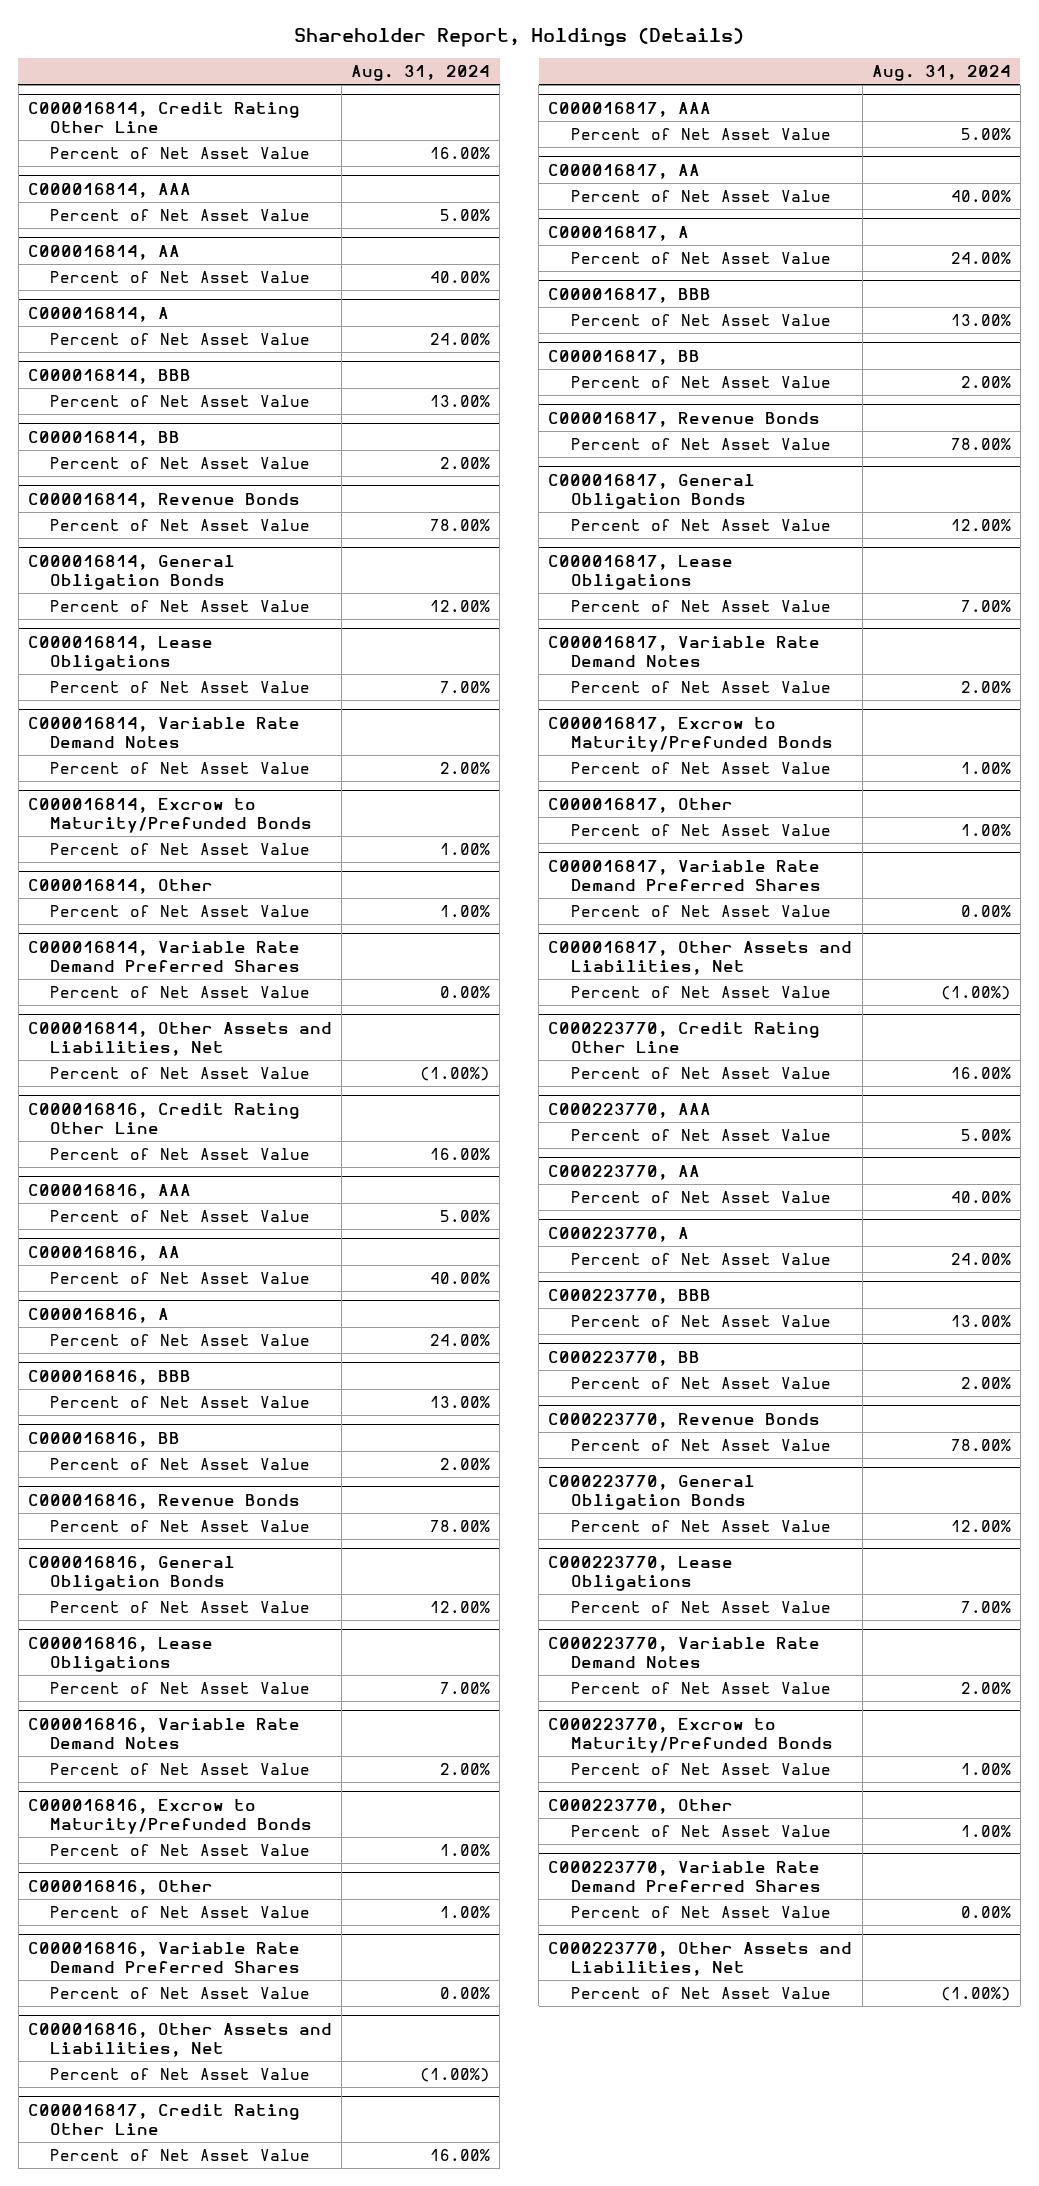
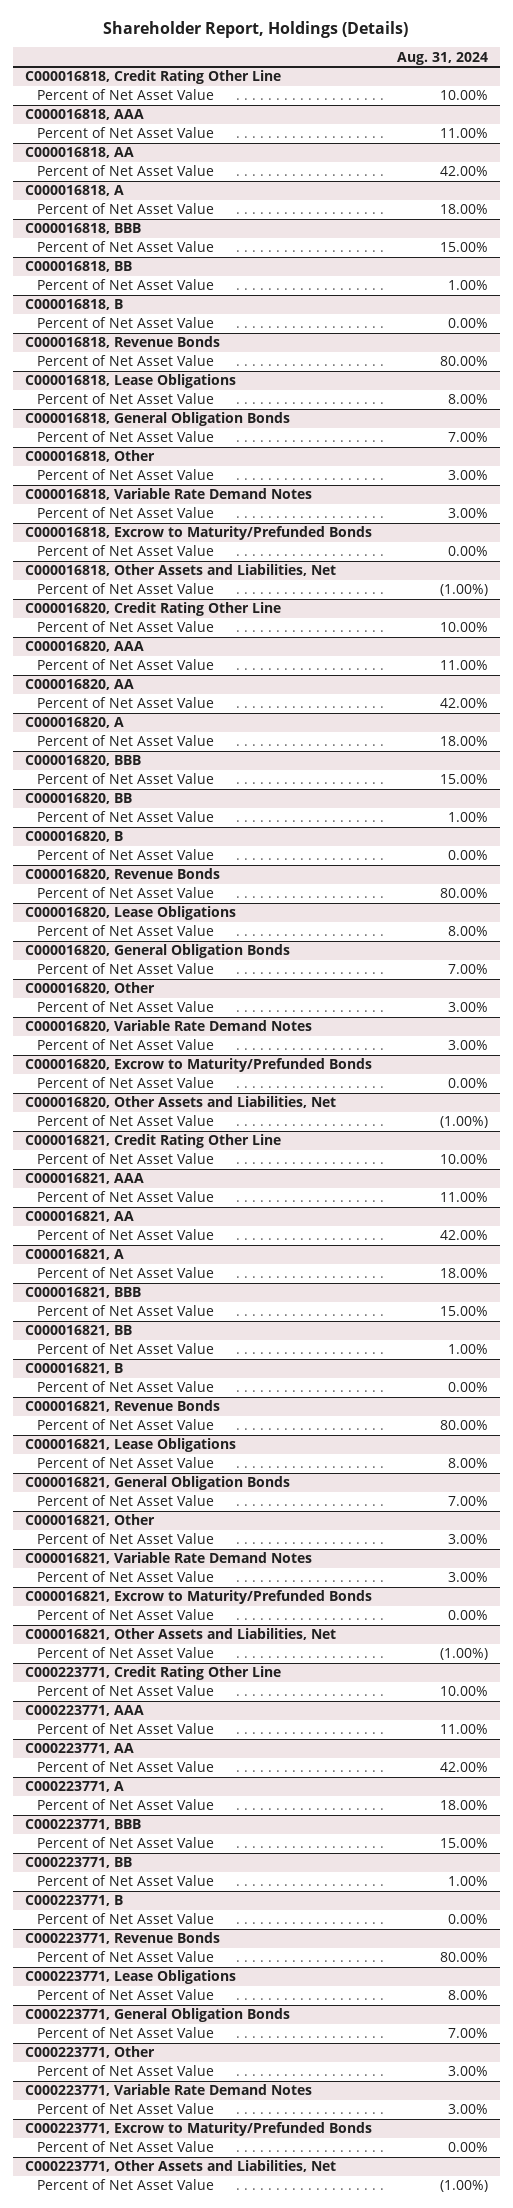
- C000016814, Credit Rating Other Line
- Percent of Net Asset Value | 16.00%
- C000016814, AAA
- Percent of Net Asset Value | 5.00%
- C000016814, AA
- Percent of Net Asset Value | 40.00%
- C000016814, A
- Percent of Net Asset Value | 24.00%
- C000016814, BBB
- Percent of Net Asset Value | 13.00%
- C000016814, BB
- Percent of Net Asset Value | 2.00%
- C000016814, Revenue Bonds
- Percent of Net Asset Value | 78.00%
- C000016814, General Obligation Bonds
- Percent of Net Asset Value | 12.00%
- C000016814, Lease Obligations
- Percent of Net Asset Value | 7.00%
- C000016814, Variable Rate Demand Notes
- Percent of Net Asset Value | 2.00%
- C000016814, Excrow to Maturity/Prefunded Bonds
- Percent of Net Asset Value | 1.00%
- C000016814, Other
+ C000016818, Credit Rating Other Line
+ Percent of Net Asset Value | 10.00%
+ C000016818, AAA
+ Percent of Net Asset Value | 11.00%
+ C000016818, AA
+ Percent of Net Asset Value | 42.00%
+ C000016818, A
+ Percent of Net Asset Value | 18.00%
+ C000016818, BBB
+ Percent of Net Asset Value | 15.00%
+ C000016818, BB
- C000016814, Variable Rate Demand Preferred Shares
+ C000016818, B
- C000016814, Other Assets and Liabilities, Net
- Percent of Net Asset Value | (1.00%)
- C000016816, Credit Rating Other Line
- Percent of Net Asset Value | 16.00%
- C000016816, AAA
- Percent of Net Asset Value | 5.00%
- C000016816, AA
- Percent of Net Asset Value | 40.00%
- C000016816, A
- Percent of Net Asset Value | 24.00%
- C000016816, BBB
- Percent of Net Asset Value | 13.00%
- C000016816, BB
- Percent of Net Asset Value | 2.00%
- C000016816, Revenue Bonds
- Percent of Net Asset Value | 78.00%
- C000016816, General Obligation Bonds
- Percent of Net Asset Value | 12.00%
- C000016816, Lease Obligations
+ C000016818, Revenue Bonds
+ Percent of Net Asset Value | 80.00%
+ C000016818, Lease Obligations
+ Percent of Net Asset Value | 8.00%
+ C000016818, General Obligation Bonds
- C000016816, Variable Rate Demand Notes
- Percent of Net Asset Value | 2.00%
- C000016816, Excrow to Maturity/Prefunded Bonds
- Percent of Net Asset Value | 1.00%
- C000016816, Other
- Percent of Net Asset Value | 1.00%
- C000016816, Variable Rate Demand Preferred Shares
+ C000016818, Other
+ Percent of Net Asset Value | 3.00%
+ C000016818, Variable Rate Demand Notes
+ Percent of Net Asset Value | 3.00%
+ C000016818, Excrow to Maturity/Prefunded Bonds
- C000016816, Other Assets and Liabilities, Net
+ C000016818, Other Assets and Liabilities, Net
- C000016817, Credit Rating Other Line
- Percent of Net Asset Value | 16.00%
- C000016817, AAA
- Percent of Net Asset Value | 5.00%
- C000016817, AA
- Percent of Net Asset Value | 40.00%
- C000016817, A
- Percent of Net Asset Value | 24.00%
- C000016817, BBB
- Percent of Net Asset Value | 13.00%
- C000016817, BB
- Percent of Net Asset Value | 2.00%
- C000016817, Revenue Bonds
- Percent of Net Asset Value | 78.00%
- C000016817, General Obligation Bonds
- Percent of Net Asset Value | 12.00%
- C000016817, Lease Obligations
- Percent of Net Asset Value | 7.00%
- C000016817, Variable Rate Demand Notes
- Percent of Net Asset Value | 2.00%
- C000016817, Excrow to Maturity/Prefunded Bonds
- Percent of Net Asset Value | 1.00%
- C000016817, Other
+ C000016820, Credit Rating Other Line
+ Percent of Net Asset Value | 10.00%
+ C000016820, AAA
+ Percent of Net Asset Value | 11.00%
+ C000016820, AA
+ Percent of Net Asset Value | 42.00%
+ C000016820, A
+ Percent of Net Asset Value | 18.00%
+ C000016820, BBB
+ Percent of Net Asset Value | 15.00%
+ C000016820, BB
- C000016817, Variable Rate Demand Preferred Shares
+ C000016820, B
- C000016817, Other Assets and Liabilities, Net
- Percent of Net Asset Value | (1.00%)
- C000223770, Credit Rating Other Line
- Percent of Net Asset Value | 16.00%
- C000223770, AAA
- Percent of Net Asset Value | 5.00%
- C000223770, AA
- Percent of Net Asset Value | 40.00%
- C000223770, A
- Percent of Net Asset Value | 24.00%
- C000223770, BBB
- Percent of Net Asset Value | 13.00%
- C000223770, BB
- Percent of Net Asset Value | 2.00%
- C000223770, Revenue Bonds
- Percent of Net Asset Value | 78.00%
- C000223770, General Obligation Bonds
- Percent of Net Asset Value | 12.00%
- C000223770, Lease Obligations
+ C000016820, Revenue Bonds
+ Percent of Net Asset Value | 80.00%
+ C000016820, Lease Obligations
+ Percent of Net Asset Value | 8.00%
+ C000016820, General Obligation Bonds
- C000223770, Variable Rate Demand Notes
- Percent of Net Asset Value | 2.00%
- C000223770, Excrow to Maturity/Prefunded Bonds
+ C000016820, Other
+ Percent of Net Asset Value | 3.00%
+ C000016820, Variable Rate Demand Notes
+ Percent of Net Asset Value | 3.00%
+ C000016820, Excrow to Maturity/Prefunded Bonds
+ Percent of Net Asset Value | 0.00%
+ C000016820, Other Assets and Liabilities, Net
+ Percent of Net Asset Value | (1.00%)
+ C000016821, Credit Rating Other Line
+ Percent of Net Asset Value | 10.00%
+ C000016821, AAA
+ Percent of Net Asset Value | 11.00%
+ C000016821, AA
+ Percent of Net Asset Value | 42.00%
+ C000016821, A
+ Percent of Net Asset Value | 18.00%
+ C000016821, BBB
+ Percent of Net Asset Value | 15.00%
+ C000016821, BB
- C000223770, Other
+ C000016821, B
+ Percent of Net Asset Value | 0.00%
+ C000016821, Revenue Bonds
+ Percent of Net Asset Value | 80.00%
+ C000016821, Lease Obligations
+ Percent of Net Asset Value | 8.00%
+ C000016821, General Obligation Bonds
+ Percent of Net Asset Value | 7.00%
+ C000016821, Other
+ Percent of Net Asset Value | 3.00%
+ C000016821, Variable Rate Demand Notes
+ Percent of Net Asset Value | 3.00%
+ C000016821, Excrow to Maturity/Prefunded Bonds
+ Percent of Net Asset Value | 0.00%
+ C000016821, Other Assets and Liabilities, Net
+ Percent of Net Asset Value | (1.00%)
+ C000223771, Credit Rating Other Line
+ Percent of Net Asset Value | 10.00%
+ C000223771, AAA
+ Percent of Net Asset Value | 11.00%
+ C000223771, AA
+ Percent of Net Asset Value | 42.00%
+ C000223771, A
+ Percent of Net Asset Value | 18.00%
+ C000223771, BBB
+ Percent of Net Asset Value | 15.00%
+ C000223771, BB
- C000223770, Variable Rate Demand Preferred Shares
+ C000223771, B
- C000223770, Other Assets and Liabilities, Net
+ C000223771, Revenue Bonds
+ Percent of Net Asset Value | 80.00%
+ C000223771, Lease Obligations
+ Percent of Net Asset Value | 8.00%
+ C000223771, General Obligation Bonds
+ Percent of Net Asset Value | 7.00%
+ C000223771, Other
+ Percent of Net Asset Value | 3.00%
+ C000223771, Variable Rate Demand Notes
+ Percent of Net Asset Value | 3.00%
+ C000223771, Excrow to Maturity/Prefunded Bonds
+ Percent of Net Asset Value | 0.00%
+ C000223771, Other Assets and Liabilities, Net

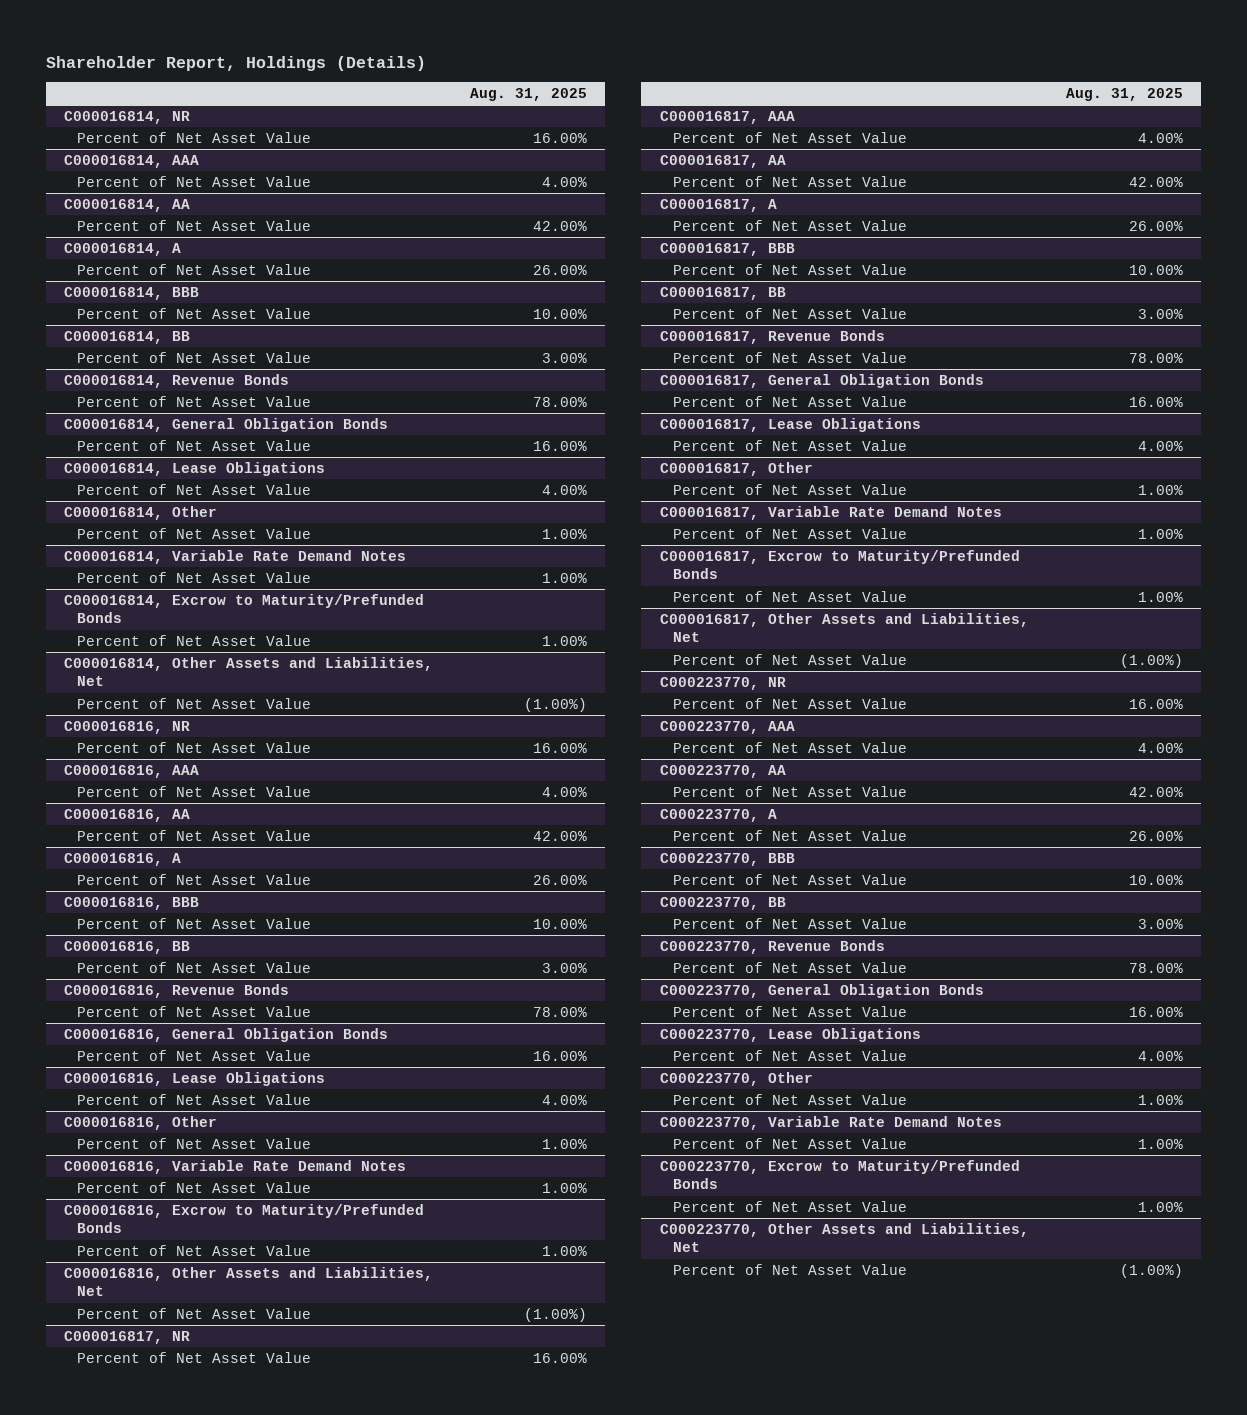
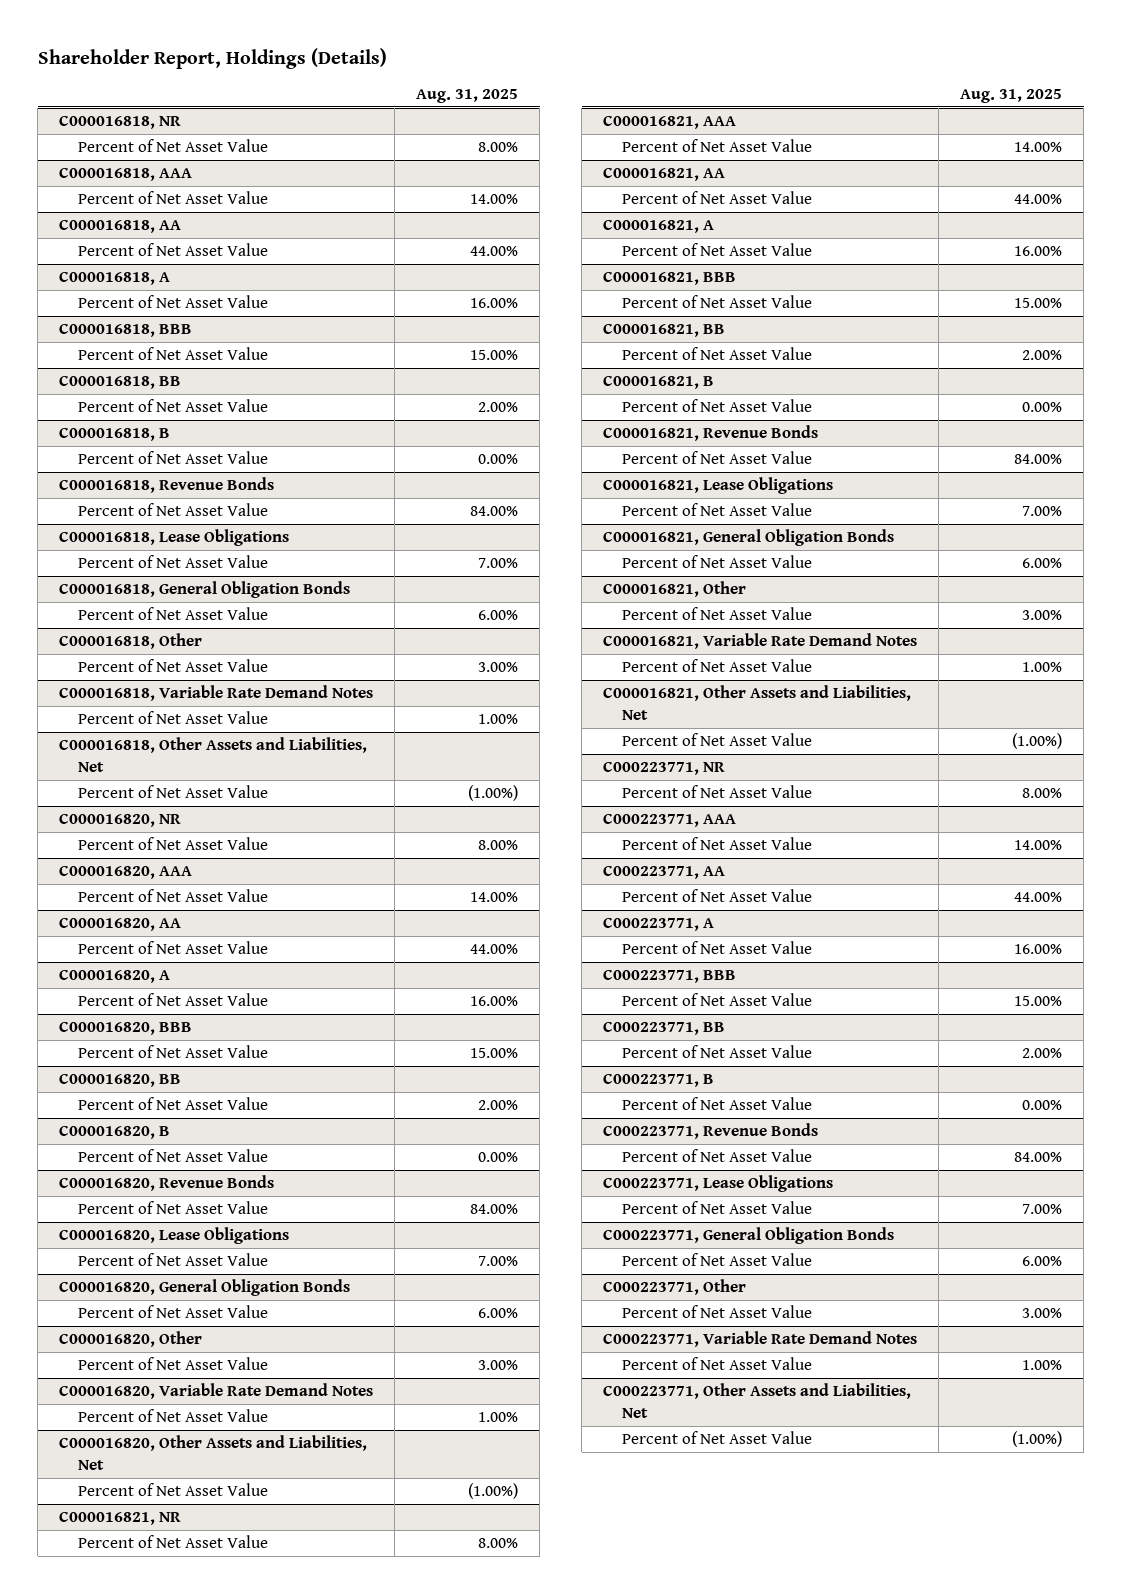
- C000016814, NR
+ C000016818, NR
+ Percent of Net Asset Value | 8.00%
+ C000016818, AAA
+ Percent of Net Asset Value | 14.00%
+ C000016818, AA
+ Percent of Net Asset Value | 44.00%
+ C000016818, A
- C000016814, AAA
- Percent of Net Asset Value | 4.00%
- C000016814, AA
- Percent of Net Asset Value | 42.00%
- C000016814, A
- Percent of Net Asset Value | 26.00%
- C000016814, BBB
- Percent of Net Asset Value | 10.00%
- C000016814, BB
+ C000016818, BBB
+ Percent of Net Asset Value | 15.00%
+ C000016818, BB
+ Percent of Net Asset Value | 2.00%
+ C000016818, B
+ Percent of Net Asset Value | 0.00%
+ C000016818, Revenue Bonds
+ Percent of Net Asset Value | 84.00%
+ C000016818, Lease Obligations
+ Percent of Net Asset Value | 7.00%
+ C000016818, General Obligation Bonds
+ Percent of Net Asset Value | 6.00%
+ C000016818, Other
- C000016814, Revenue Bonds
- Percent of Net Asset Value | 78.00%
- C000016814, General Obligation Bonds
- Percent of Net Asset Value | 16.00%
- C000016814, Lease Obligations
- Percent of Net Asset Value | 4.00%
- C000016814, Other
- Percent of Net Asset Value | 1.00%
- C000016814, Variable Rate Demand Notes
- Percent of Net Asset Value | 1.00%
- C000016814, Excrow to Maturity/Prefunded Bonds
+ C000016818, Variable Rate Demand Notes
- C000016814, Other Assets and Liabilities, Net
+ C000016818, Other Assets and Liabilities, Net
- C000016816, NR
+ C000016820, NR
+ Percent of Net Asset Value | 8.00%
+ C000016820, AAA
+ Percent of Net Asset Value | 14.00%
+ C000016820, AA
+ Percent of Net Asset Value | 44.00%
+ C000016820, A
- C000016816, AAA
- Percent of Net Asset Value | 4.00%
- C000016816, AA
- Percent of Net Asset Value | 42.00%
- C000016816, A
- Percent of Net Asset Value | 26.00%
- C000016816, BBB
- Percent of Net Asset Value | 10.00%
- C000016816, BB
+ C000016820, BBB
+ Percent of Net Asset Value | 15.00%
+ C000016820, BB
+ Percent of Net Asset Value | 2.00%
+ C000016820, B
+ Percent of Net Asset Value | 0.00%
+ C000016820, Revenue Bonds
+ Percent of Net Asset Value | 84.00%
+ C000016820, Lease Obligations
+ Percent of Net Asset Value | 7.00%
+ C000016820, General Obligation Bonds
+ Percent of Net Asset Value | 6.00%
+ C000016820, Other
- C000016816, Revenue Bonds
- Percent of Net Asset Value | 78.00%
- C000016816, General Obligation Bonds
- Percent of Net Asset Value | 16.00%
- C000016816, Lease Obligations
- Percent of Net Asset Value | 4.00%
- C000016816, Other
- Percent of Net Asset Value | 1.00%
- C000016816, Variable Rate Demand Notes
- Percent of Net Asset Value | 1.00%
- C000016816, Excrow to Maturity/Prefunded Bonds
+ C000016820, Variable Rate Demand Notes
- C000016816, Other Assets and Liabilities, Net
+ C000016820, Other Assets and Liabilities, Net
- C000016817, NR
+ C000016821, NR
+ Percent of Net Asset Value | 8.00%
+ C000016821, AAA
+ Percent of Net Asset Value | 14.00%
+ C000016821, AA
+ Percent of Net Asset Value | 44.00%
+ C000016821, A
- C000016817, AAA
- Percent of Net Asset Value | 4.00%
- C000016817, AA
- Percent of Net Asset Value | 42.00%
- C000016817, A
- Percent of Net Asset Value | 26.00%
- C000016817, BBB
- Percent of Net Asset Value | 10.00%
- C000016817, BB
+ C000016821, BBB
+ Percent of Net Asset Value | 15.00%
+ C000016821, BB
+ Percent of Net Asset Value | 2.00%
+ C000016821, B
+ Percent of Net Asset Value | 0.00%
+ C000016821, Revenue Bonds
+ Percent of Net Asset Value | 84.00%
+ C000016821, Lease Obligations
+ Percent of Net Asset Value | 7.00%
+ C000016821, General Obligation Bonds
+ Percent of Net Asset Value | 6.00%
+ C000016821, Other
- C000016817, Revenue Bonds
- Percent of Net Asset Value | 78.00%
- C000016817, General Obligation Bonds
- Percent of Net Asset Value | 16.00%
- C000016817, Lease Obligations
- Percent of Net Asset Value | 4.00%
- C000016817, Other
- Percent of Net Asset Value | 1.00%
- C000016817, Variable Rate Demand Notes
- Percent of Net Asset Value | 1.00%
- C000016817, Excrow to Maturity/Prefunded Bonds
+ C000016821, Variable Rate Demand Notes
- C000016817, Other Assets and Liabilities, Net
+ C000016821, Other Assets and Liabilities, Net
- C000223770, NR
+ C000223771, NR
+ Percent of Net Asset Value | 8.00%
+ C000223771, AAA
+ Percent of Net Asset Value | 14.00%
+ C000223771, AA
+ Percent of Net Asset Value | 44.00%
+ C000223771, A
- C000223770, AAA
- Percent of Net Asset Value | 4.00%
- C000223770, AA
- Percent of Net Asset Value | 42.00%
- C000223770, A
- Percent of Net Asset Value | 26.00%
- C000223770, BBB
- Percent of Net Asset Value | 10.00%
- C000223770, BB
+ C000223771, BBB
+ Percent of Net Asset Value | 15.00%
+ C000223771, BB
+ Percent of Net Asset Value | 2.00%
+ C000223771, B
+ Percent of Net Asset Value | 0.00%
+ C000223771, Revenue Bonds
+ Percent of Net Asset Value | 84.00%
+ C000223771, Lease Obligations
+ Percent of Net Asset Value | 7.00%
+ C000223771, General Obligation Bonds
+ Percent of Net Asset Value | 6.00%
+ C000223771, Other
- C000223770, Revenue Bonds
- Percent of Net Asset Value | 78.00%
- C000223770, General Obligation Bonds
- Percent of Net Asset Value | 16.00%
- C000223770, Lease Obligations
- Percent of Net Asset Value | 4.00%
- C000223770, Other
- Percent of Net Asset Value | 1.00%
- C000223770, Variable Rate Demand Notes
- Percent of Net Asset Value | 1.00%
- C000223770, Excrow to Maturity/Prefunded Bonds
+ C000223771, Variable Rate Demand Notes
- C000223770, Other Assets and Liabilities, Net
+ C000223771, Other Assets and Liabilities, Net

